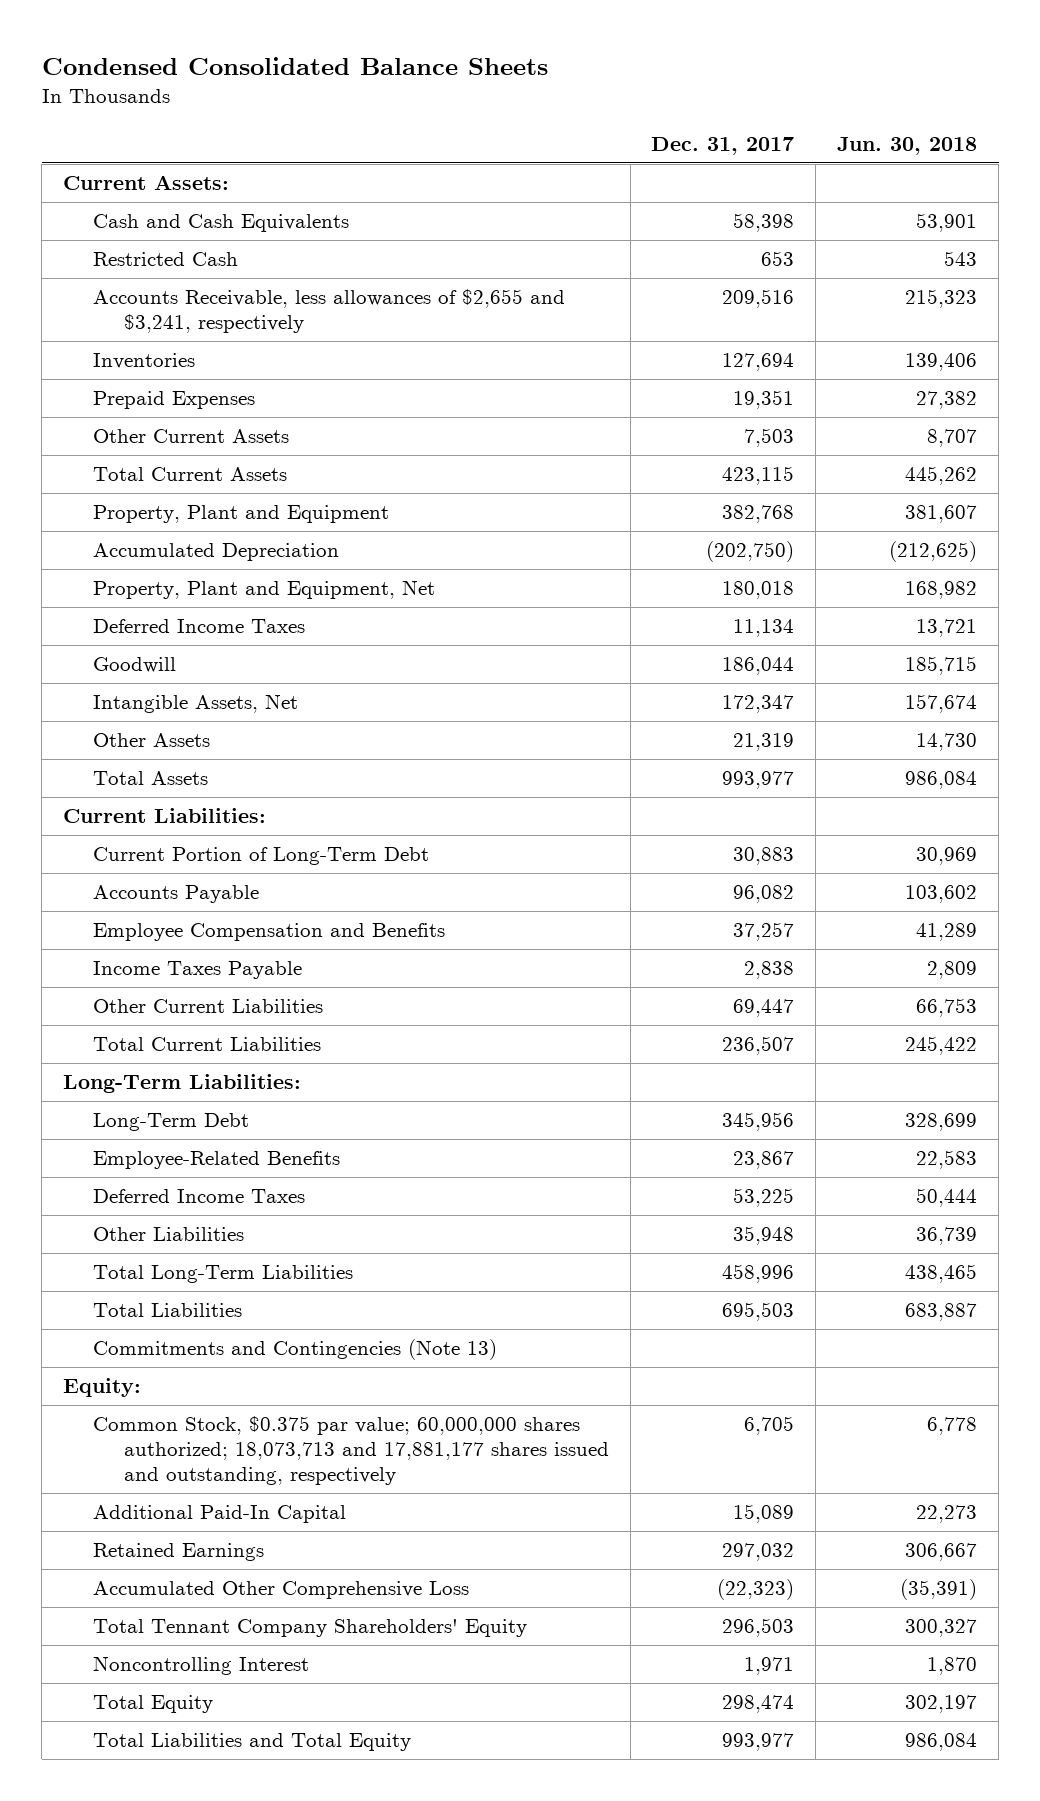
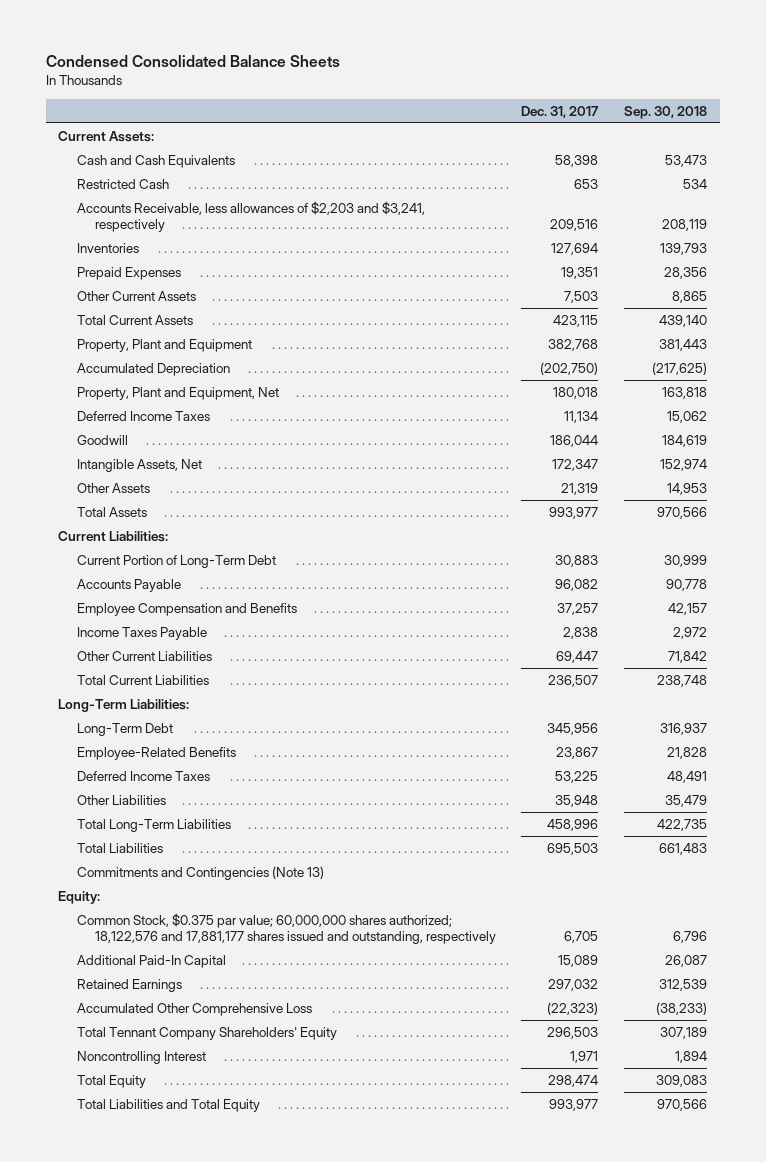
- | Dec. 31, 2017 | Jun. 30, 2018
+ | Dec. 31, 2017 | Sep. 30, 2018
- Accounts Receivable, less allowances of $2,655 and $3,241, respectively | 209,516 | 215,323
+ Accounts Receivable, less allowances of $2,203 and $3,241, respectively | 209,516 | 208,119
- Common Stock, $0.375 par value; 60,000,000 shares authorized; 18,073,713 and 17,881,177 shares issued and outstanding, respectively | 6,705 | 6,778
+ Common Stock, $0.375 par value; 60,000,000 shares authorized; 18,122,576 and 17,881,177 shares issued and outstanding, respectively | 6,705 | 6,796

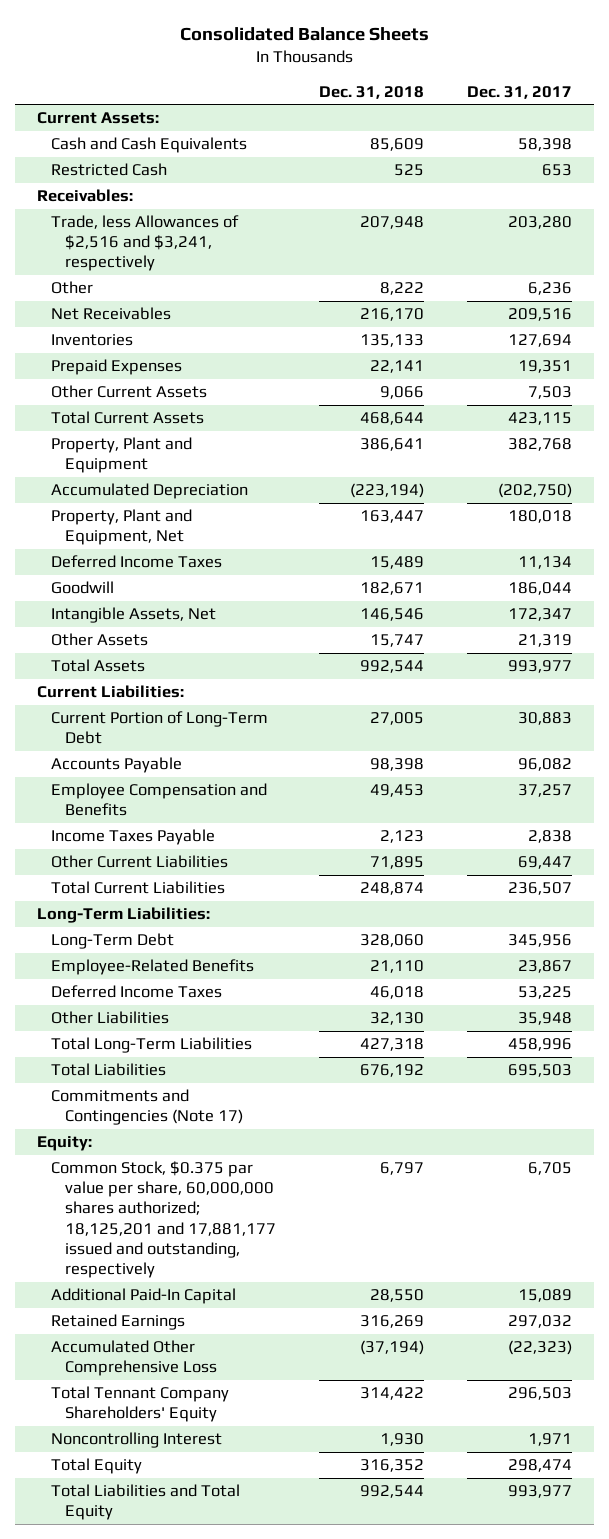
- Condensed Consolidated Balance Sheets
+ Consolidated Balance Sheets
- | Dec. 31, 2017 | Sep. 30, 2018
+ | Dec. 31, 2018 | Dec. 31, 2017
- Accounts Receivable, less allowances of $2,203 and $3,241, respectively | 209,516 | 208,119
+ Receivables:
+ Trade, less Allowances of $2,516 and $3,241, respectively | 207,948 | 203,280
+ Other | 8,222 | 6,236
+ Net Receivables | 216,170 | 209,516
- Commitments and Contingencies (Note 13)
+ Commitments and Contingencies (Note 17)
- Common Stock, $0.375 par value; 60,000,000 shares authorized; 18,122,576 and 17,881,177 shares issued and outstanding, respectively | 6,705 | 6,796
+ Common Stock, $0.375 par value per share, 60,000,000 shares authorized; 18,125,201 and 17,881,177 issued and outstanding, respectively | 6,797 | 6,705

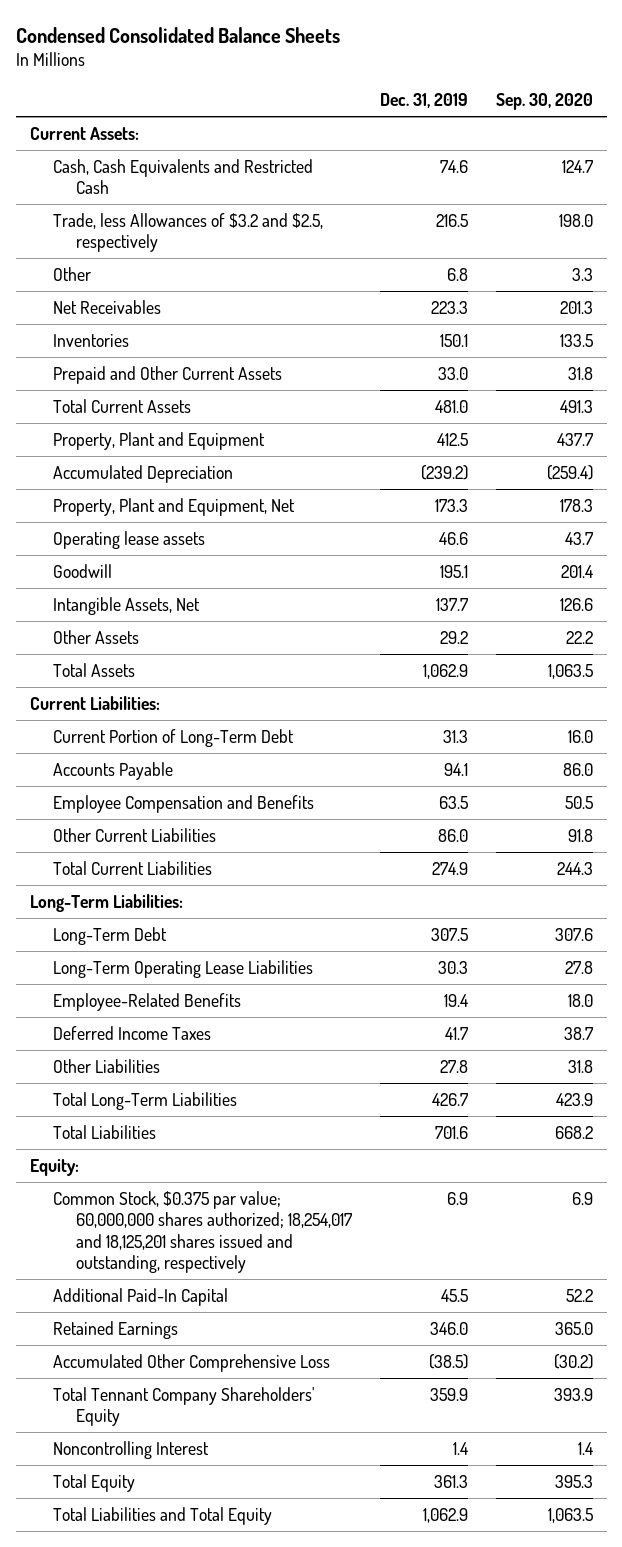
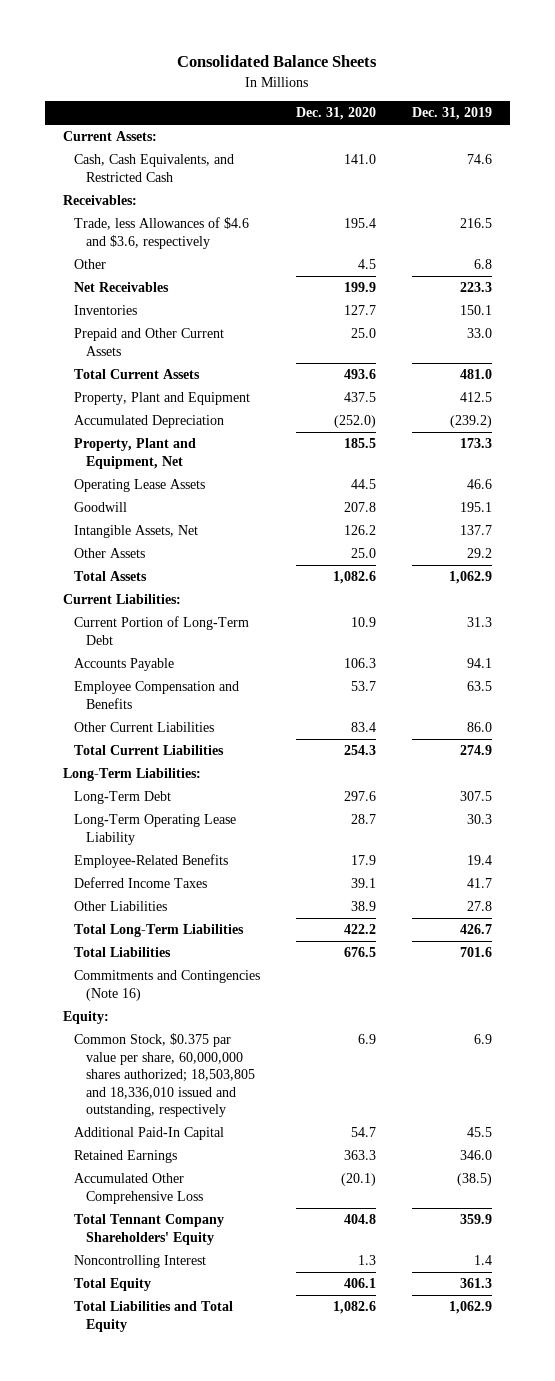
- Condensed Consolidated Balance Sheets
+ Consolidated Balance Sheets
- | Dec. 31, 2019 | Sep. 30, 2020
+ | Dec. 31, 2020 | Dec. 31, 2019
- Cash, Cash Equivalents and Restricted Cash | 74.6 | 124.7
- Trade, less Allowances of $3.2 and $2.5, respectively | 216.5 | 198.0
+ Cash, Cash Equivalents, and Restricted Cash | 141.0 | 74.6
+ Receivables:
+ Trade, less Allowances of $4.6 and $3.6, respectively | 195.4 | 216.5
- Operating lease assets | 46.6 | 43.7
+ Operating Lease Assets | 44.5 | 46.6
- Long-Term Operating Lease Liabilities | 30.3 | 27.8
+ Long-Term Operating Lease Liability | 28.7 | 30.3
+ Commitments and Contingencies (Note 16)
- Common Stock, $0.375 par value; 60,000,000 shares authorized; 18,254,017 and 18,125,201 shares issued and outstanding, respectively | 6.9 | 6.9
+ Common Stock, $0.375 par value per share, 60,000,000 shares authorized; 18,503,805 and 18,336,010 issued and outstanding, respectively | 6.9 | 6.9

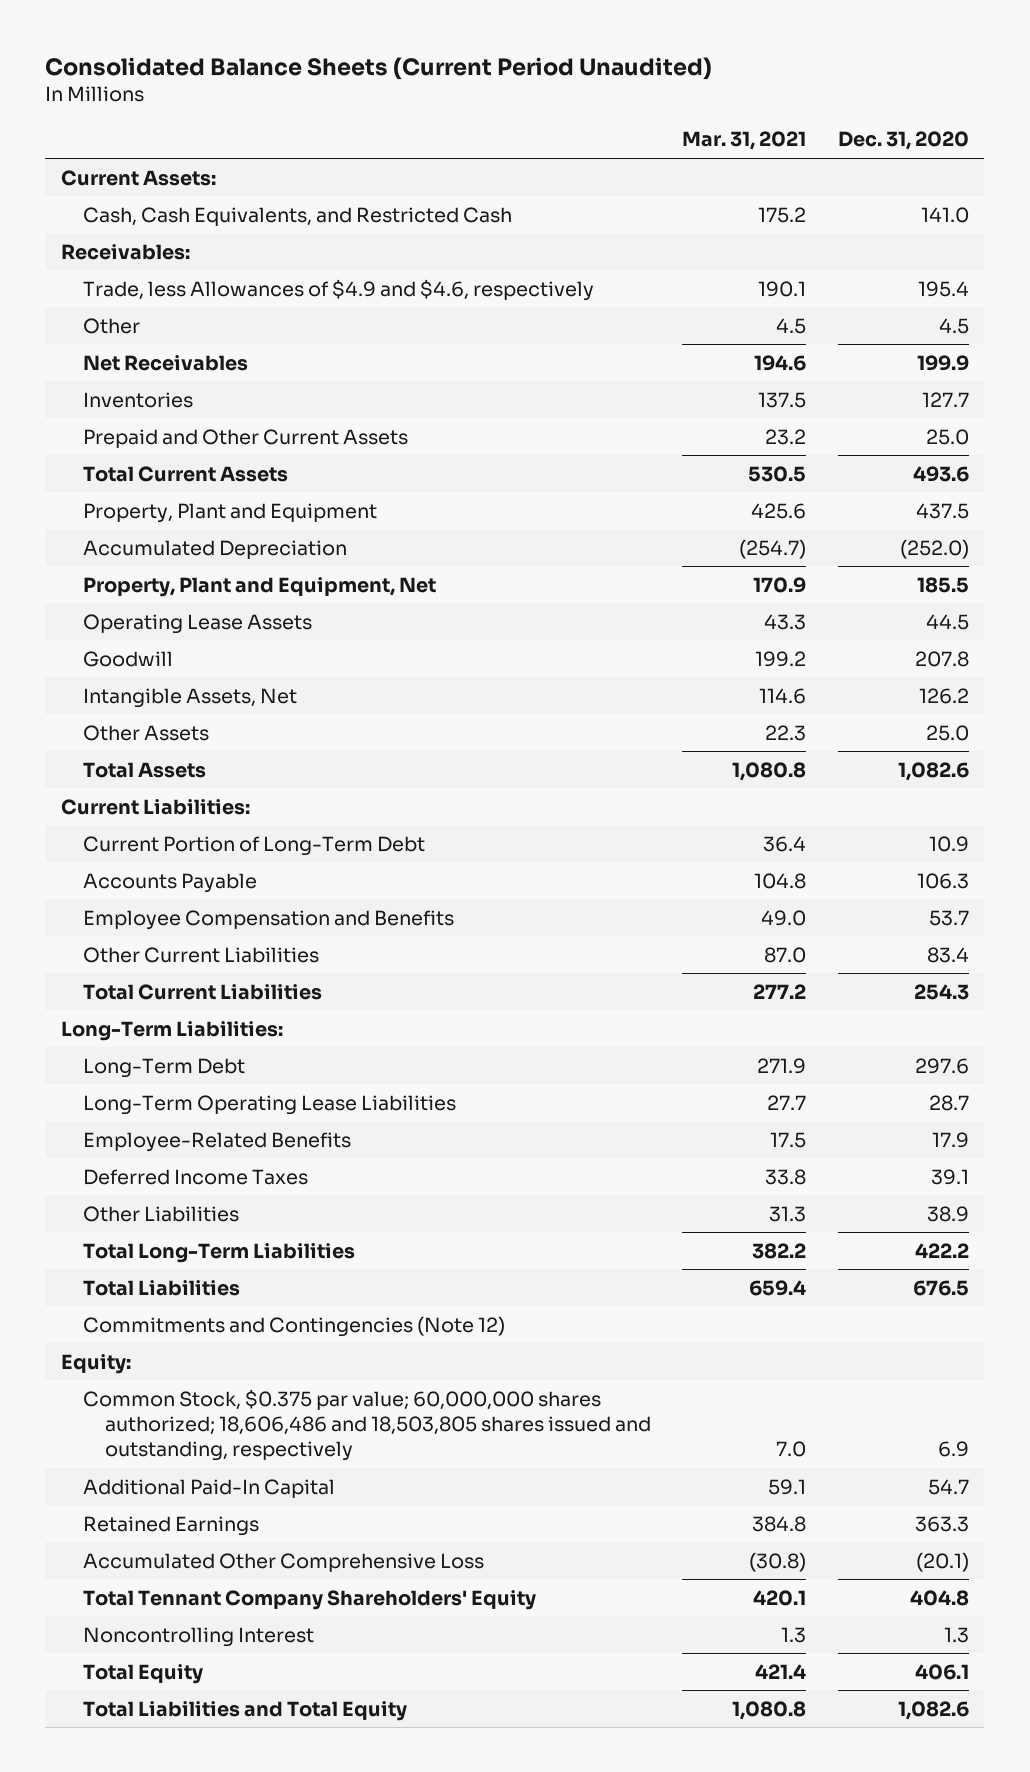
- Consolidated Balance Sheets
+ Consolidated Balance Sheets (Current Period Unaudited)
- | Dec. 31, 2020 | Dec. 31, 2019
+ | Mar. 31, 2021 | Dec. 31, 2020
- Trade, less Allowances of $4.6 and $3.6, respectively | 195.4 | 216.5
+ Trade, less Allowances of $4.9 and $4.6, respectively | 190.1 | 195.4
- Long-Term Operating Lease Liability | 28.7 | 30.3
+ Long-Term Operating Lease Liabilities | 27.7 | 28.7
- Commitments and Contingencies (Note 16)
+ Commitments and Contingencies (Note 12)
- Common Stock, $0.375 par value per share, 60,000,000 shares authorized; 18,503,805 and 18,336,010 issued and outstanding, respectively | 6.9 | 6.9
+ Common Stock, $0.375 par value; 60,000,000 shares authorized; 18,606,486 and 18,503,805 shares issued and outstanding, respectively | 7.0 | 6.9

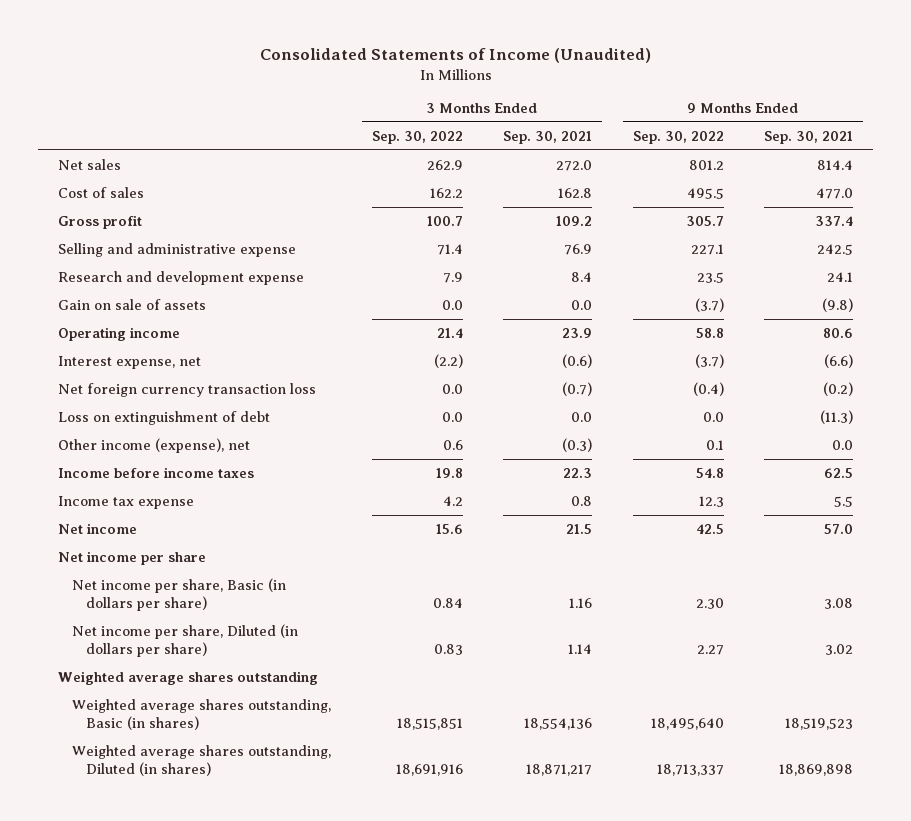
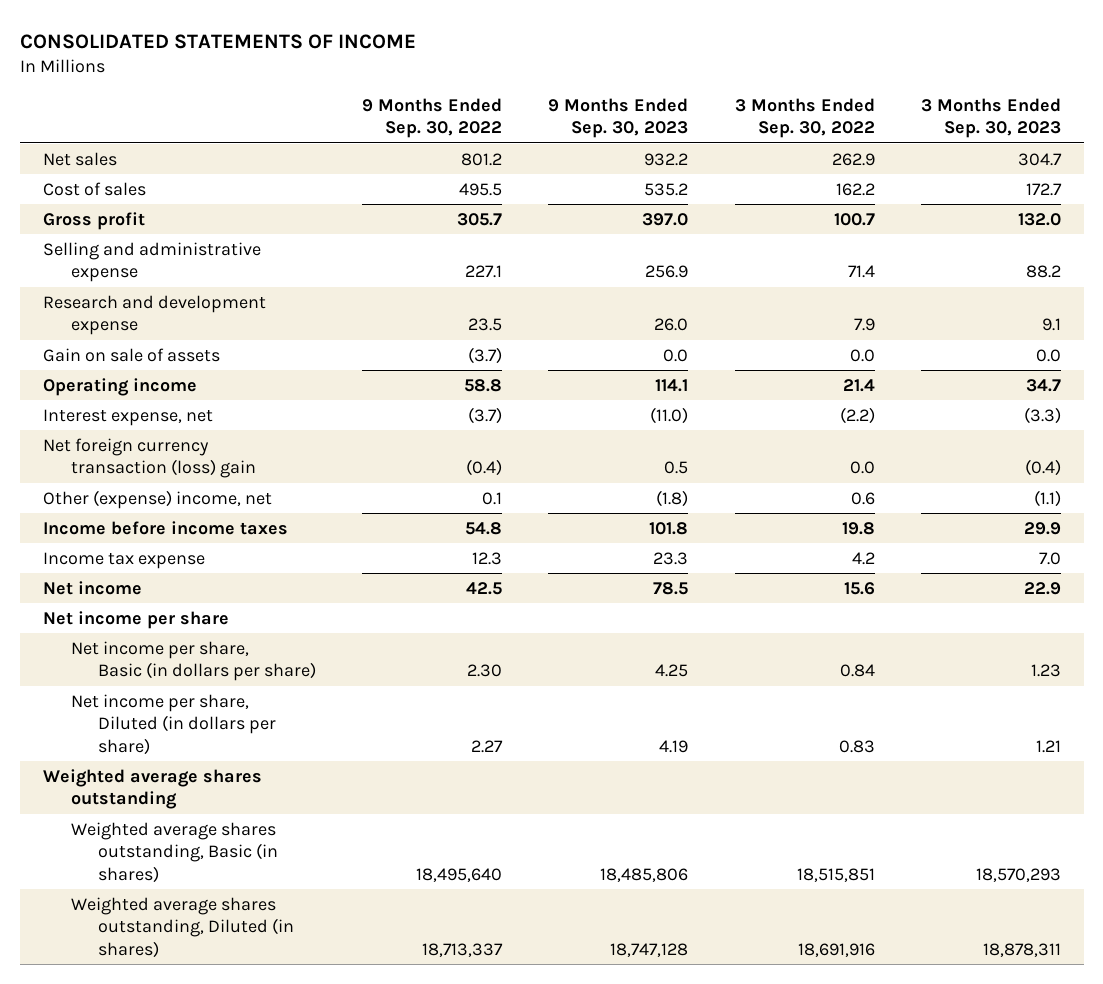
- Consolidated Statements of Income (Unaudited)
+ CONSOLIDATED STATEMENTS OF INCOME
- | 3 Months Ended Sep. 30, 2022 | 3 Months Ended Sep. 30, 2021 | 9 Months Ended Sep. 30, 2022 | 9 Months Ended Sep. 30, 2021
+ | 9 Months Ended Sep. 30, 2022 | 9 Months Ended Sep. 30, 2023 | 3 Months Ended Sep. 30, 2022 | 3 Months Ended Sep. 30, 2023
- Net foreign currency transaction loss | 0.0 | (0.7) | (0.4) | (0.2)
- Loss on extinguishment of debt | 0.0 | 0.0 | 0.0 | (11.3)
- Other income (expense), net | 0.6 | (0.3) | 0.1 | 0.0
+ Net foreign currency transaction (loss) gain | (0.4) | 0.5 | 0.0 | (0.4)
+ Other (expense) income, net | 0.1 | (1.8) | 0.6 | (1.1)

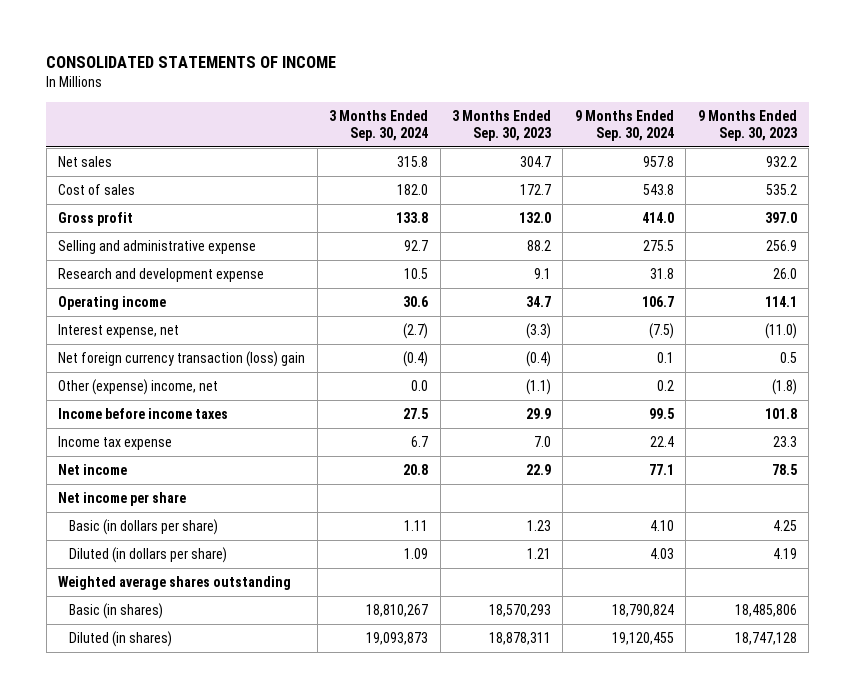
- | 9 Months Ended Sep. 30, 2022 | 9 Months Ended Sep. 30, 2023 | 3 Months Ended Sep. 30, 2022 | 3 Months Ended Sep. 30, 2023
+ | 3 Months Ended Sep. 30, 2024 | 3 Months Ended Sep. 30, 2023 | 9 Months Ended Sep. 30, 2024 | 9 Months Ended Sep. 30, 2023
- Gain on sale of assets | (3.7) | 0.0 | 0.0 | 0.0
- Net income per share, Basic (in dollars per share) | 2.30 | 4.25 | 0.84 | 1.23
- Net income per share, Diluted (in dollars per share) | 2.27 | 4.19 | 0.83 | 1.21
+ Basic (in dollars per share) | 1.11 | 1.23 | 4.10 | 4.25
+ Diluted (in dollars per share) | 1.09 | 1.21 | 4.03 | 4.19
- Weighted average shares outstanding, Basic (in shares) | 18,495,640 | 18,485,806 | 18,515,851 | 18,570,293
- Weighted average shares outstanding, Diluted (in shares) | 18,713,337 | 18,747,128 | 18,691,916 | 18,878,311
+ Basic (in shares) | 18,810,267 | 18,570,293 | 18,790,824 | 18,485,806
+ Diluted (in shares) | 19,093,873 | 18,878,311 | 19,120,455 | 18,747,128

